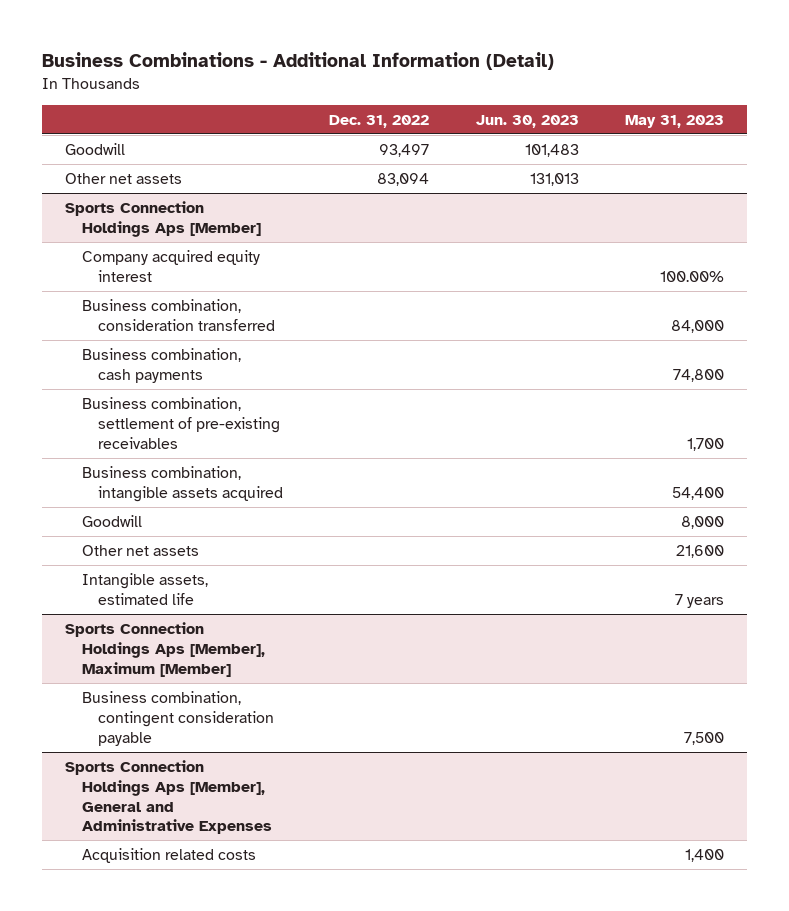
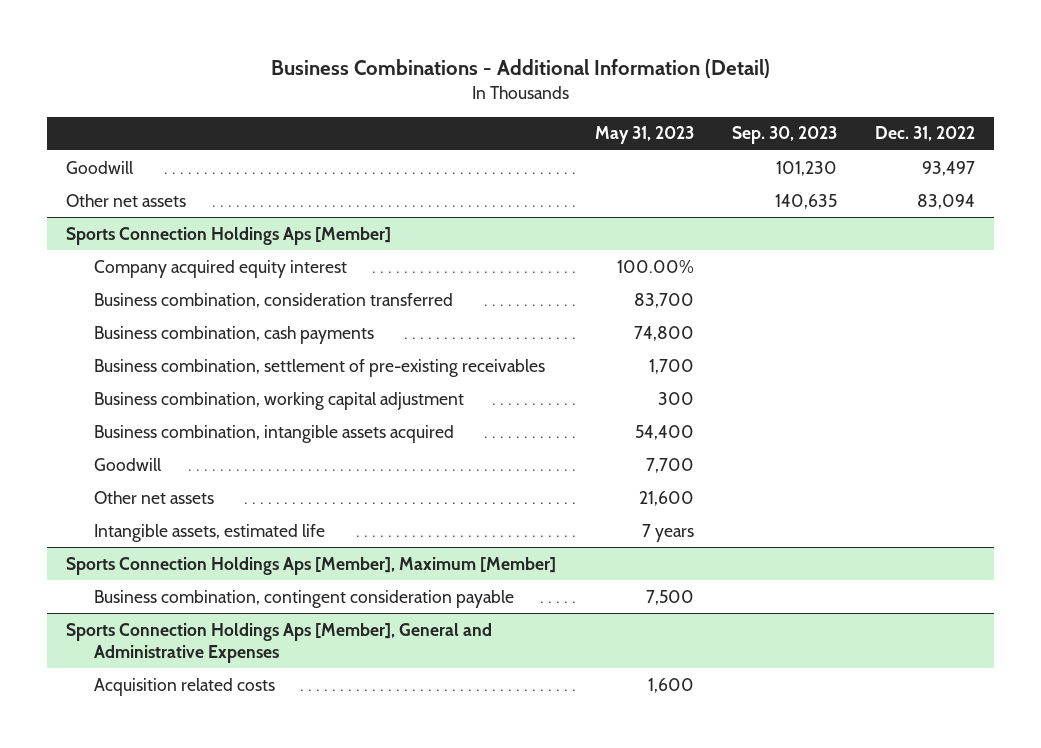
- | Dec. 31, 2022 | Jun. 30, 2023 | May 31, 2023
+ | May 31, 2023 | Sep. 30, 2023 | Dec. 31, 2022
@ Sports Connection Holdings Aps [Member]
- Business combination, consideration transferred | | | 84,000
+ Business combination, consideration transferred | 83,700 | |
+ Business combination, working capital adjustment | 300 | |
- Goodwill | | | 8,000
+ Goodwill | 7,700 | |
@ Sports Connection Holdings Aps [Member], General and Administrative Expenses
- Acquisition related costs | | | 1,400
+ Acquisition related costs | 1,600 | |

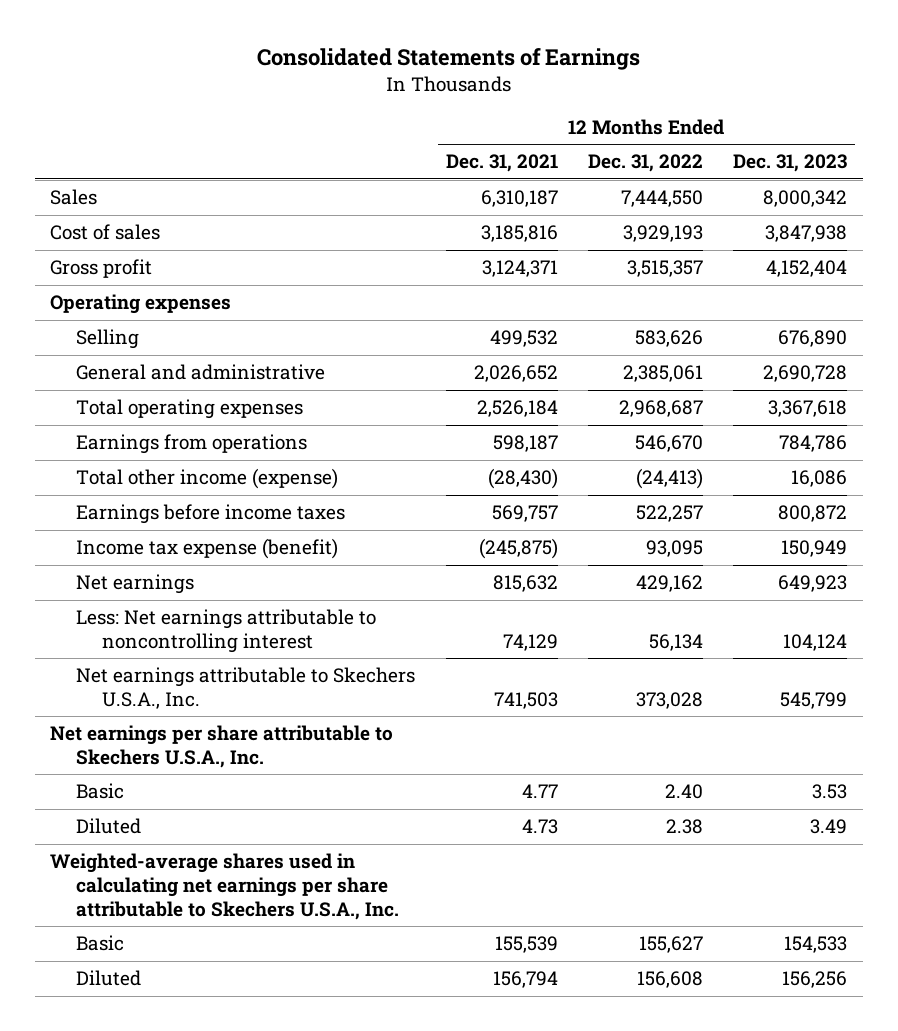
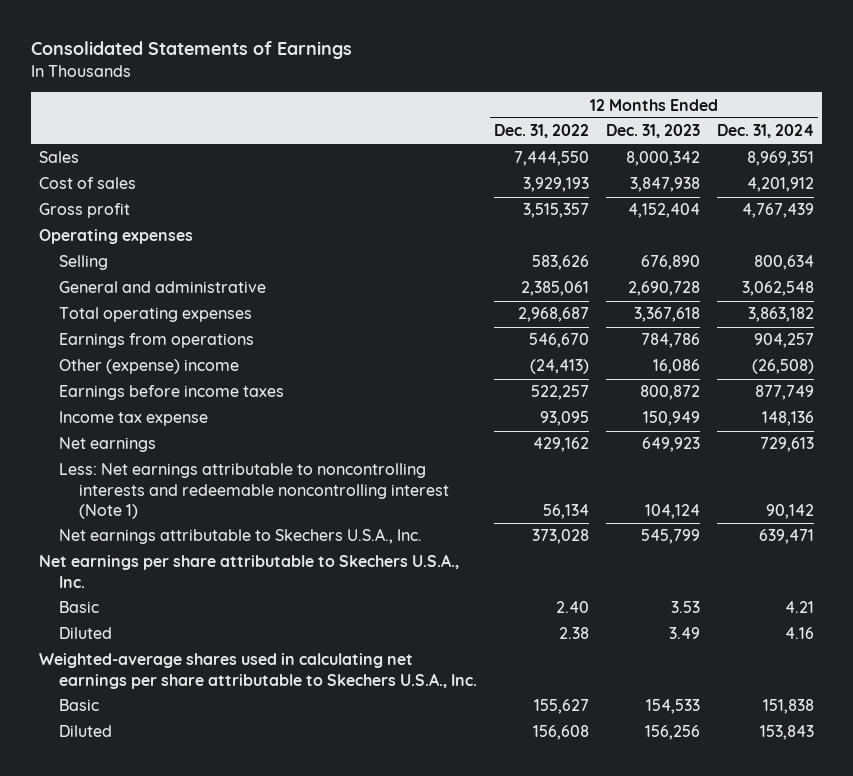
- | 12 Months Ended Dec. 31, 2021 | 12 Months Ended Dec. 31, 2022 | 12 Months Ended Dec. 31, 2023
+ | 12 Months Ended Dec. 31, 2022 | 12 Months Ended Dec. 31, 2023 | 12 Months Ended Dec. 31, 2024
- Total other income (expense) | (28,430) | (24,413) | 16,086
+ Other (expense) income | (24,413) | 16,086 | (26,508)
- Income tax expense (benefit) | (245,875) | 93,095 | 150,949
+ Income tax expense | 93,095 | 150,949 | 148,136
- Less: Net earnings attributable to noncontrolling interest | 74,129 | 56,134 | 104,124
+ Less: Net earnings attributable to noncontrolling interests and redeemable noncontrolling interest (Note 1) | 56,134 | 104,124 | 90,142

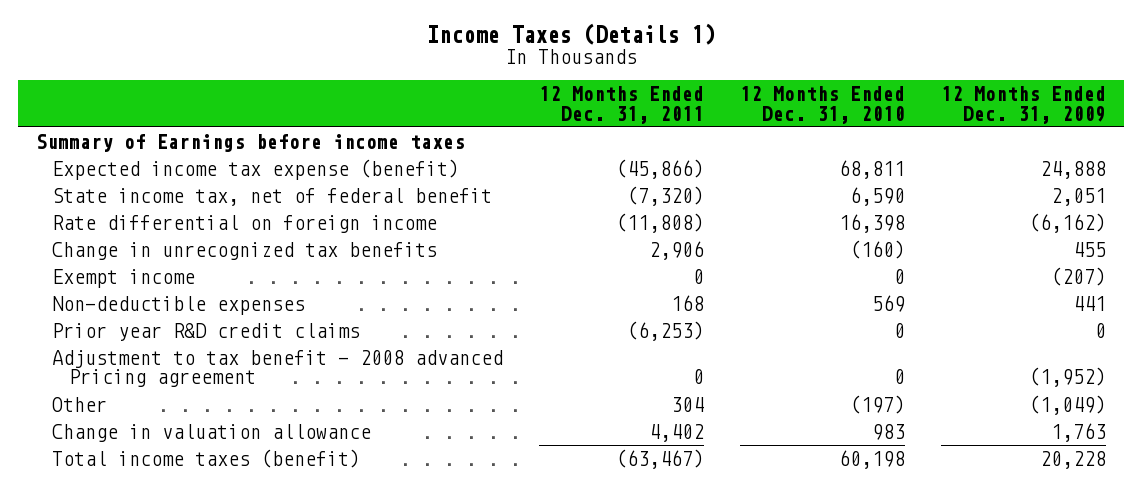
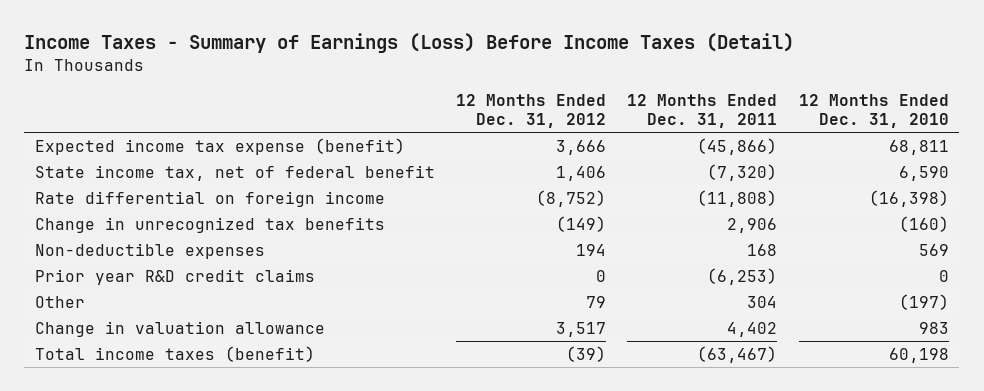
- Income Taxes (Details 1)
+ Income Taxes - Summary of Earnings (Loss) Before Income Taxes (Detail)
- | 12 Months Ended Dec. 31, 2011 | 12 Months Ended Dec. 31, 2010 | 12 Months Ended Dec. 31, 2009
+ | 12 Months Ended Dec. 31, 2012 | 12 Months Ended Dec. 31, 2011 | 12 Months Ended Dec. 31, 2010
- Summary of Earnings before income taxes
- Rate differential on foreign income | (11,808) | 16,398 | (6,162)
+ Rate differential on foreign income | (8,752) | (11,808) | (16,398)
- Exempt income | 0 | 0 | (207)
- Adjustment to tax benefit - 2008 advanced Pricing agreement | 0 | 0 | (1,952)

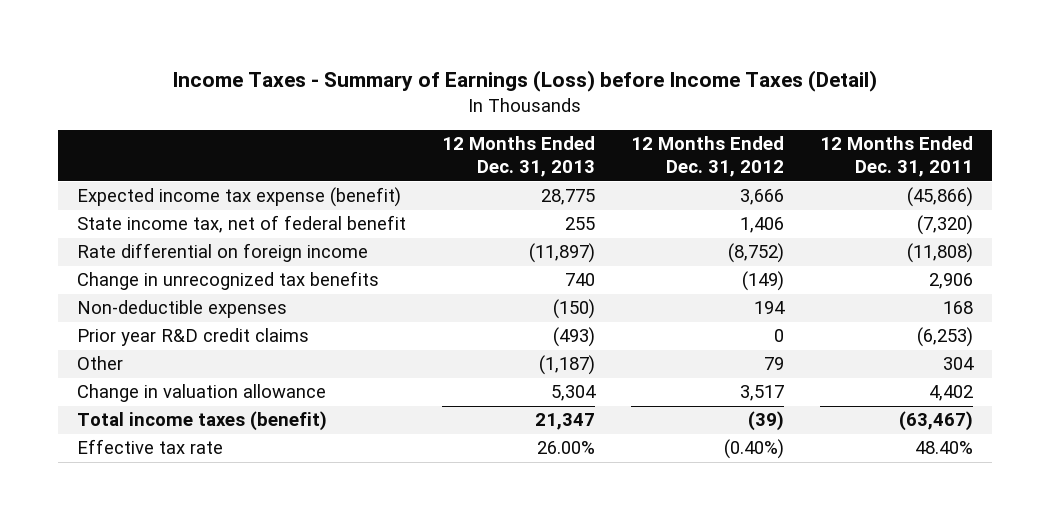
- Income Taxes - Summary of Earnings (Loss) Before Income Taxes (Detail)
+ Income Taxes - Summary of Earnings (Loss) before Income Taxes (Detail)
- | 12 Months Ended Dec. 31, 2012 | 12 Months Ended Dec. 31, 2011 | 12 Months Ended Dec. 31, 2010
+ | 12 Months Ended Dec. 31, 2013 | 12 Months Ended Dec. 31, 2012 | 12 Months Ended Dec. 31, 2011
+ Effective tax rate | 26.00% | (0.40%) | 48.40%

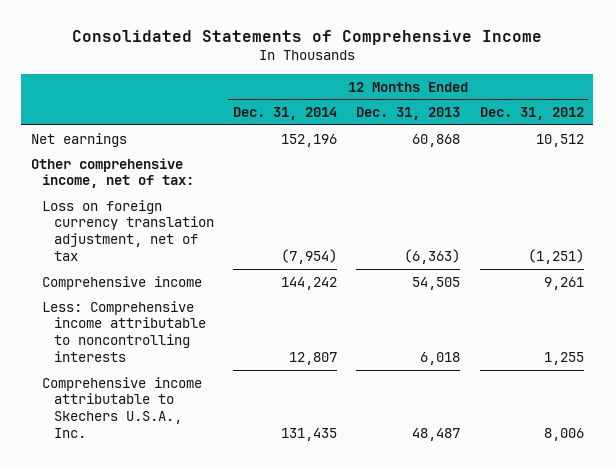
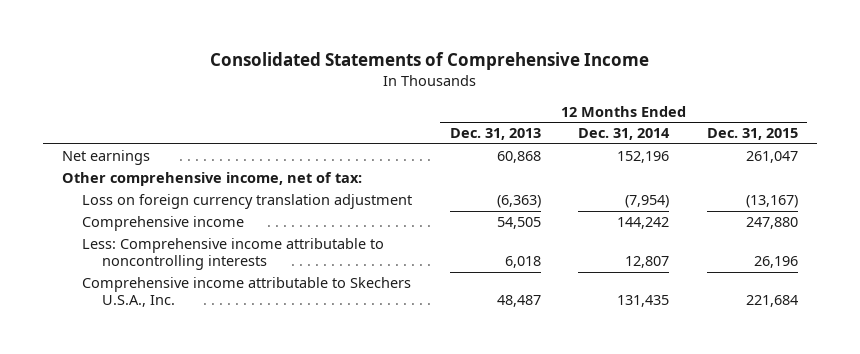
- | 12 Months Ended Dec. 31, 2014 | 12 Months Ended Dec. 31, 2013 | 12 Months Ended Dec. 31, 2012
+ | 12 Months Ended Dec. 31, 2013 | 12 Months Ended Dec. 31, 2014 | 12 Months Ended Dec. 31, 2015
- Loss on foreign currency translation adjustment, net of tax | (7,954) | (6,363) | (1,251)
+ Loss on foreign currency translation adjustment | (6,363) | (7,954) | (13,167)

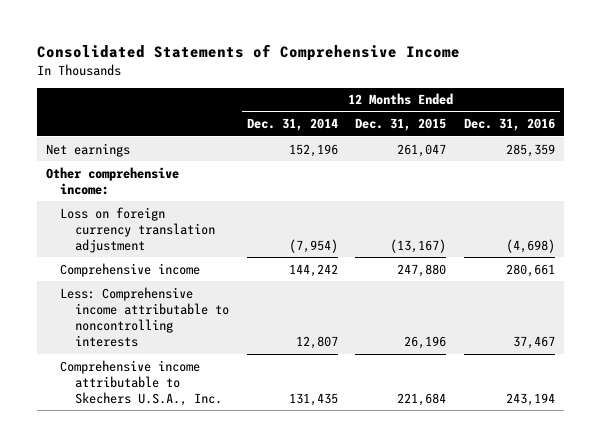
- | 12 Months Ended Dec. 31, 2013 | 12 Months Ended Dec. 31, 2014 | 12 Months Ended Dec. 31, 2015
+ | 12 Months Ended Dec. 31, 2014 | 12 Months Ended Dec. 31, 2015 | 12 Months Ended Dec. 31, 2016
- Other comprehensive income, net of tax:
+ Other comprehensive income:

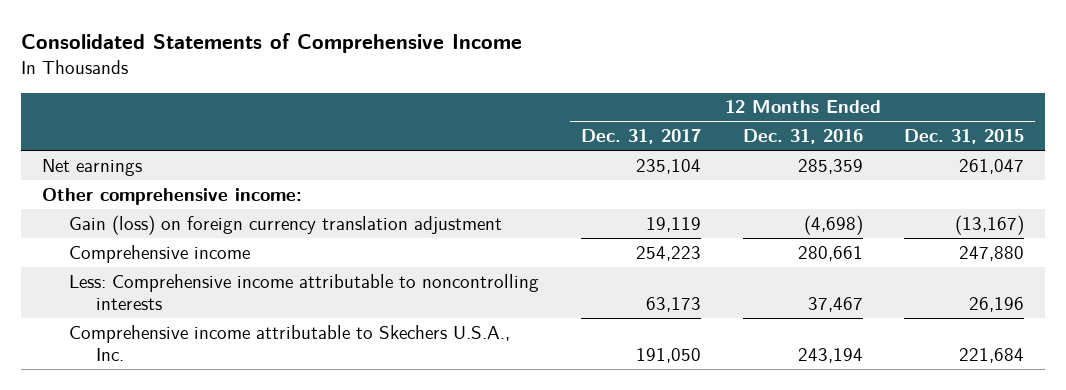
- | 12 Months Ended Dec. 31, 2014 | 12 Months Ended Dec. 31, 2015 | 12 Months Ended Dec. 31, 2016
+ | 12 Months Ended Dec. 31, 2017 | 12 Months Ended Dec. 31, 2016 | 12 Months Ended Dec. 31, 2015
- Loss on foreign currency translation adjustment | (7,954) | (13,167) | (4,698)
+ Gain (loss) on foreign currency translation adjustment | 19,119 | (4,698) | (13,167)

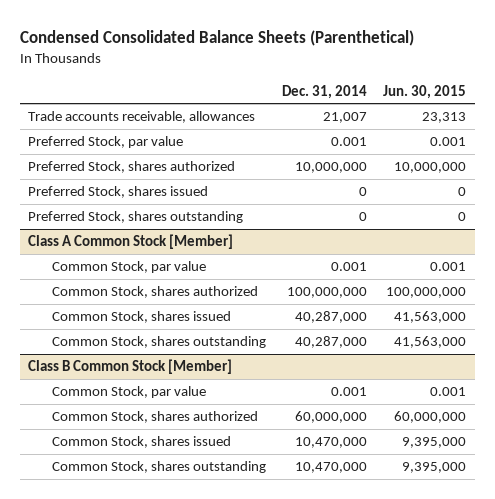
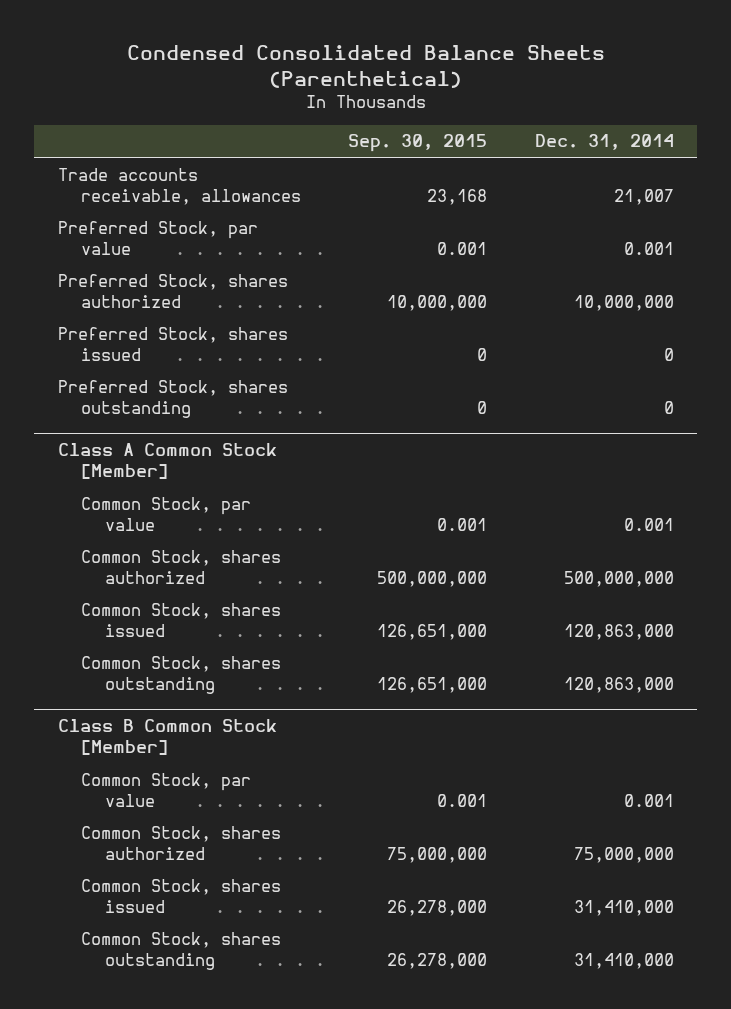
- | Dec. 31, 2014 | Jun. 30, 2015
+ | Sep. 30, 2015 | Dec. 31, 2014
@ Class A Common Stock [Member]
- Common Stock, shares authorized | 100,000,000 | 100,000,000
- Common Stock, shares issued | 40,287,000 | 41,563,000
- Common Stock, shares outstanding | 40,287,000 | 41,563,000
+ Common Stock, shares authorized | 500,000,000 | 500,000,000
+ Common Stock, shares issued | 126,651,000 | 120,863,000
+ Common Stock, shares outstanding | 126,651,000 | 120,863,000
@ Class B Common Stock [Member]
- Common Stock, shares authorized | 60,000,000 | 60,000,000
- Common Stock, shares issued | 10,470,000 | 9,395,000
- Common Stock, shares outstanding | 10,470,000 | 9,395,000
+ Common Stock, shares authorized | 75,000,000 | 75,000,000
+ Common Stock, shares issued | 26,278,000 | 31,410,000
+ Common Stock, shares outstanding | 26,278,000 | 31,410,000

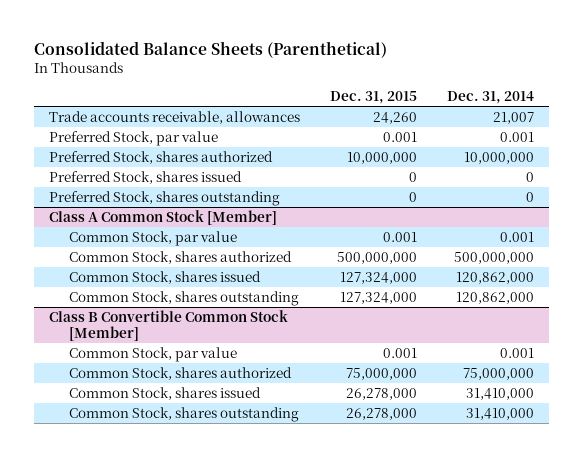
- Condensed Consolidated Balance Sheets (Parenthetical)
+ Consolidated Balance Sheets (Parenthetical)
- | Sep. 30, 2015 | Dec. 31, 2014
+ | Dec. 31, 2015 | Dec. 31, 2014
@ Class A Common Stock [Member]
- Common Stock, shares issued | 126,651,000 | 120,863,000
- Common Stock, shares outstanding | 126,651,000 | 120,863,000
- Class B Common Stock [Member]
@ Class A Common Stock [Member]
+ Common Stock, shares issued | 127,324,000 | 120,862,000
+ Common Stock, shares outstanding | 127,324,000 | 120,862,000
+ Class B Convertible Common Stock [Member]

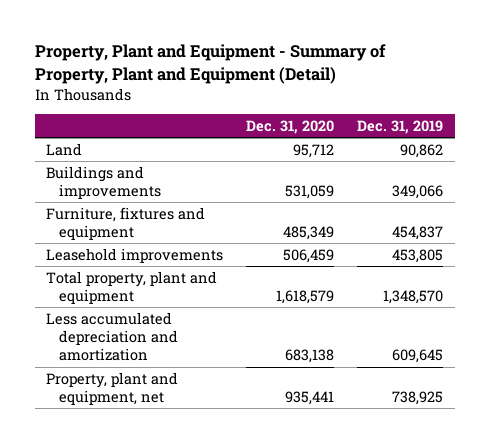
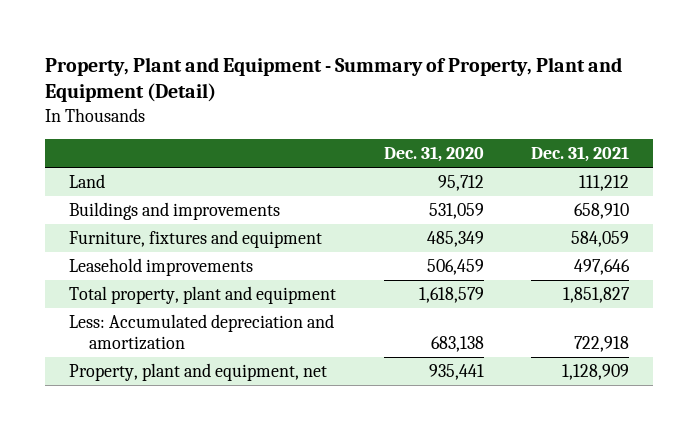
- | Dec. 31, 2020 | Dec. 31, 2019
+ | Dec. 31, 2020 | Dec. 31, 2021
- Less accumulated depreciation and amortization | 683,138 | 609,645
+ Less: Accumulated depreciation and amortization | 683,138 | 722,918

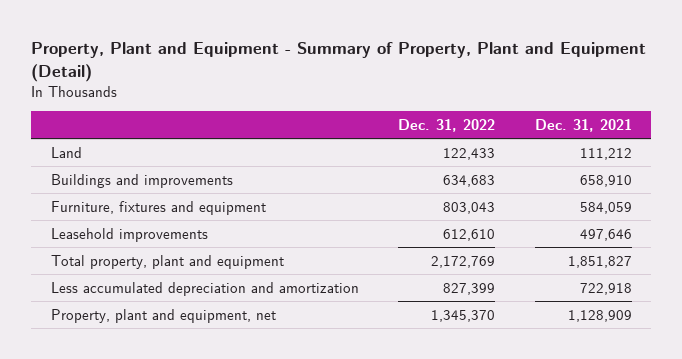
- | Dec. 31, 2020 | Dec. 31, 2021
+ | Dec. 31, 2022 | Dec. 31, 2021
- Less: Accumulated depreciation and amortization | 683,138 | 722,918
+ Less accumulated depreciation and amortization | 827,399 | 722,918

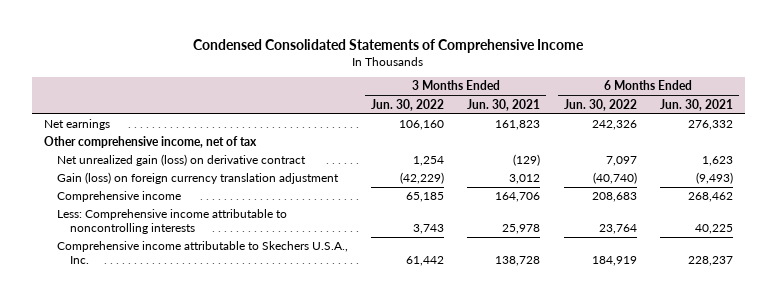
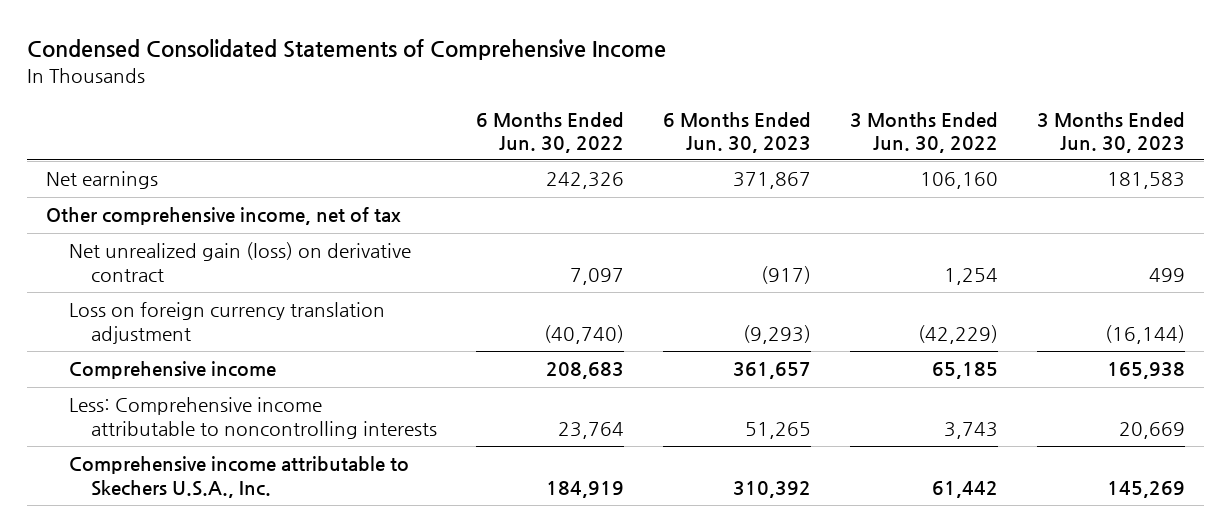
- | 3 Months Ended Jun. 30, 2022 | 3 Months Ended Jun. 30, 2021 | 6 Months Ended Jun. 30, 2022 | 6 Months Ended Jun. 30, 2021
+ | 6 Months Ended Jun. 30, 2022 | 6 Months Ended Jun. 30, 2023 | 3 Months Ended Jun. 30, 2022 | 3 Months Ended Jun. 30, 2023
- Gain (loss) on foreign currency translation adjustment | (42,229) | 3,012 | (40,740) | (9,493)
+ Loss on foreign currency translation adjustment | (40,740) | (9,293) | (42,229) | (16,144)

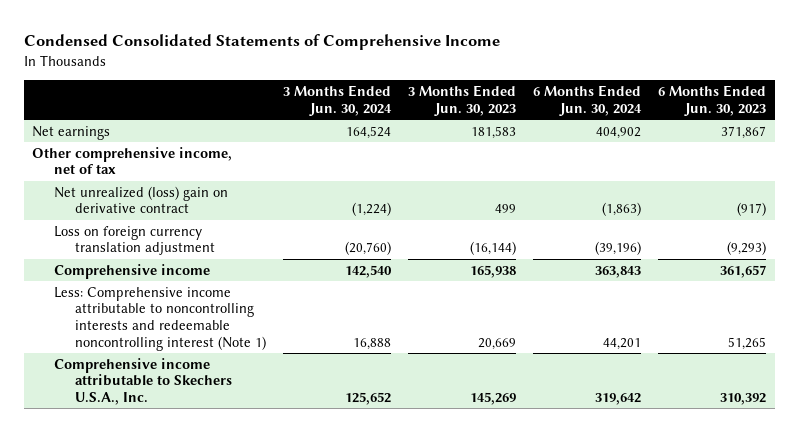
- | 6 Months Ended Jun. 30, 2022 | 6 Months Ended Jun. 30, 2023 | 3 Months Ended Jun. 30, 2022 | 3 Months Ended Jun. 30, 2023
+ | 3 Months Ended Jun. 30, 2024 | 3 Months Ended Jun. 30, 2023 | 6 Months Ended Jun. 30, 2024 | 6 Months Ended Jun. 30, 2023
- Net unrealized gain (loss) on derivative contract | 7,097 | (917) | 1,254 | 499
+ Net unrealized (loss) gain on derivative contract | (1,224) | 499 | (1,863) | (917)
- Less: Comprehensive income attributable to noncontrolling interests | 23,764 | 51,265 | 3,743 | 20,669
+ Less: Comprehensive income attributable to noncontrolling interests and redeemable noncontrolling interest (Note 1) | 16,888 | 20,669 | 44,201 | 51,265

